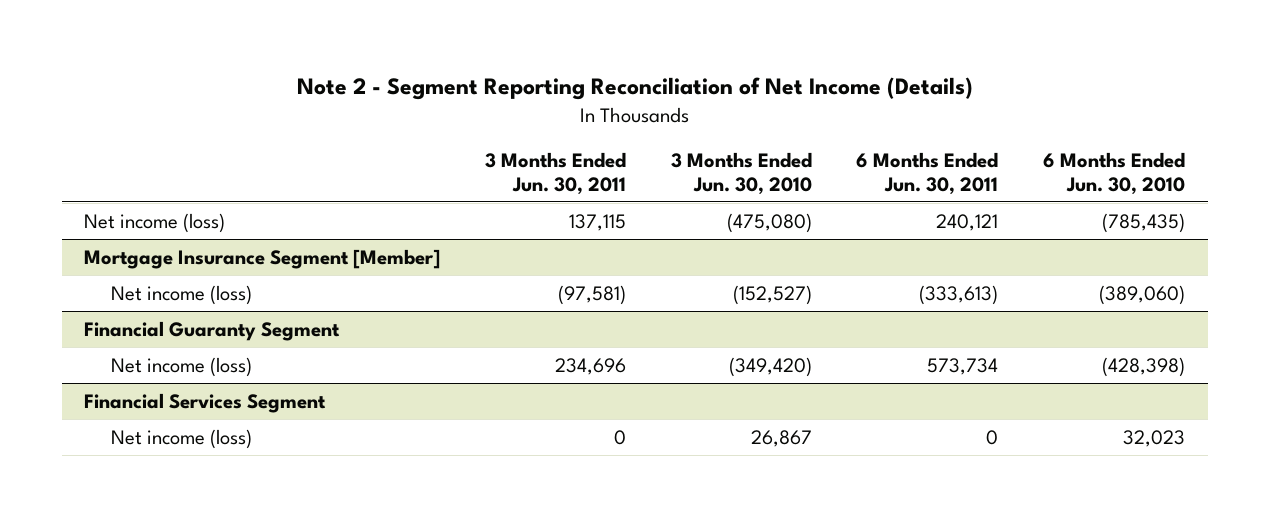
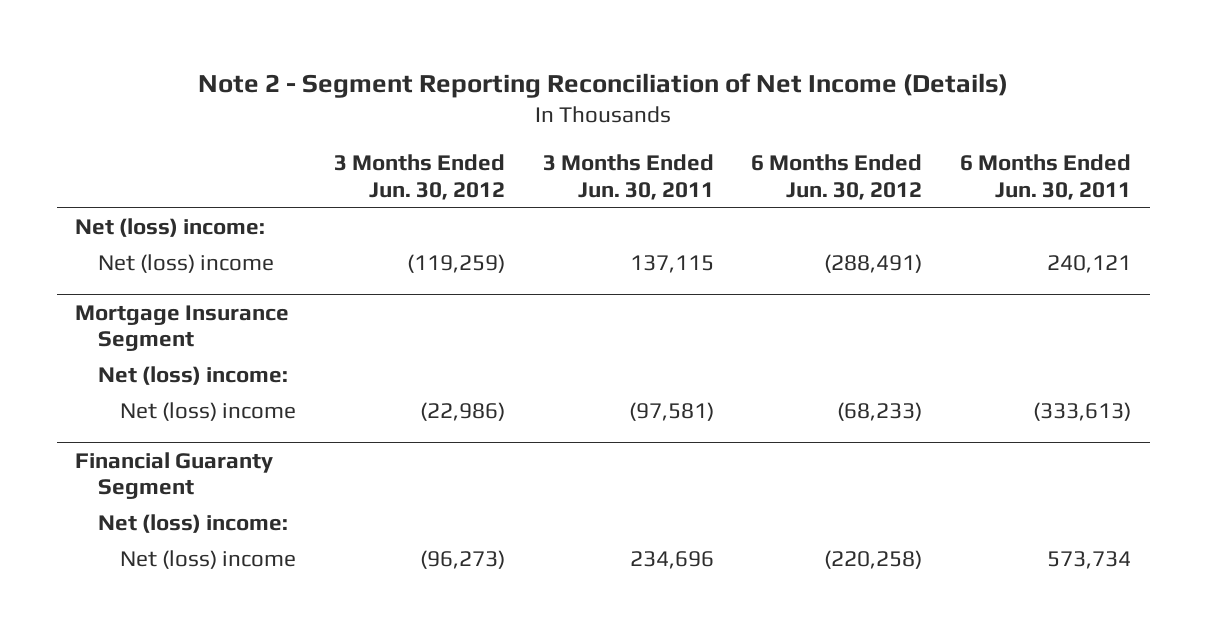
- | 3 Months Ended Jun. 30, 2011 | 3 Months Ended Jun. 30, 2010 | 6 Months Ended Jun. 30, 2011 | 6 Months Ended Jun. 30, 2010
+ | 3 Months Ended Jun. 30, 2012 | 3 Months Ended Jun. 30, 2011 | 6 Months Ended Jun. 30, 2012 | 6 Months Ended Jun. 30, 2011
- Net income (loss) | 137,115 | (475,080) | 240,121 | (785,435)
- Mortgage Insurance Segment [Member]
- Net income (loss) | (97,581) | (152,527) | (333,613) | (389,060)
+ Net (loss) income:
+ Net (loss) income | (119,259) | 137,115 | (288,491) | 240,121
+ Mortgage Insurance Segment
+ Net (loss) income:
+ Net (loss) income | (22,986) | (97,581) | (68,233) | (333,613)
@ Financial Guaranty Segment
- Net income (loss) | 234,696 | (349,420) | 573,734 | (428,398)
- Financial Services Segment
- Net income (loss) | 0 | 26,867 | 0 | 32,023
@ Financial Guaranty Segment
+ Net (loss) income:
+ Net (loss) income | (96,273) | 234,696 | (220,258) | 573,734

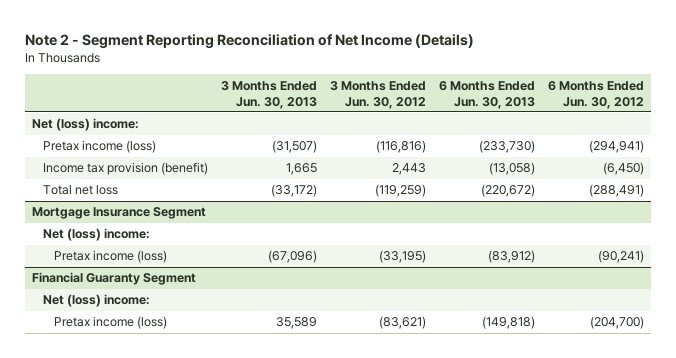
- | 3 Months Ended Jun. 30, 2012 | 3 Months Ended Jun. 30, 2011 | 6 Months Ended Jun. 30, 2012 | 6 Months Ended Jun. 30, 2011
+ | 3 Months Ended Jun. 30, 2013 | 3 Months Ended Jun. 30, 2012 | 6 Months Ended Jun. 30, 2013 | 6 Months Ended Jun. 30, 2012
- Net (loss) income | (119,259) | 137,115 | (288,491) | 240,121
+ Pretax income (loss) | (31,507) | (116,816) | (233,730) | (294,941)
+ Income tax provision (benefit) | 1,665 | 2,443 | (13,058) | (6,450)
+ Total net loss | (33,172) | (119,259) | (220,672) | (288,491)
@ Mortgage Insurance Segment
- Net (loss) income | (22,986) | (97,581) | (68,233) | (333,613)
+ Pretax income (loss) | (67,096) | (33,195) | (83,912) | (90,241)
@ Financial Guaranty Segment
- Net (loss) income | (96,273) | 234,696 | (220,258) | 573,734
+ Pretax income (loss) | 35,589 | (83,621) | (149,818) | (204,700)

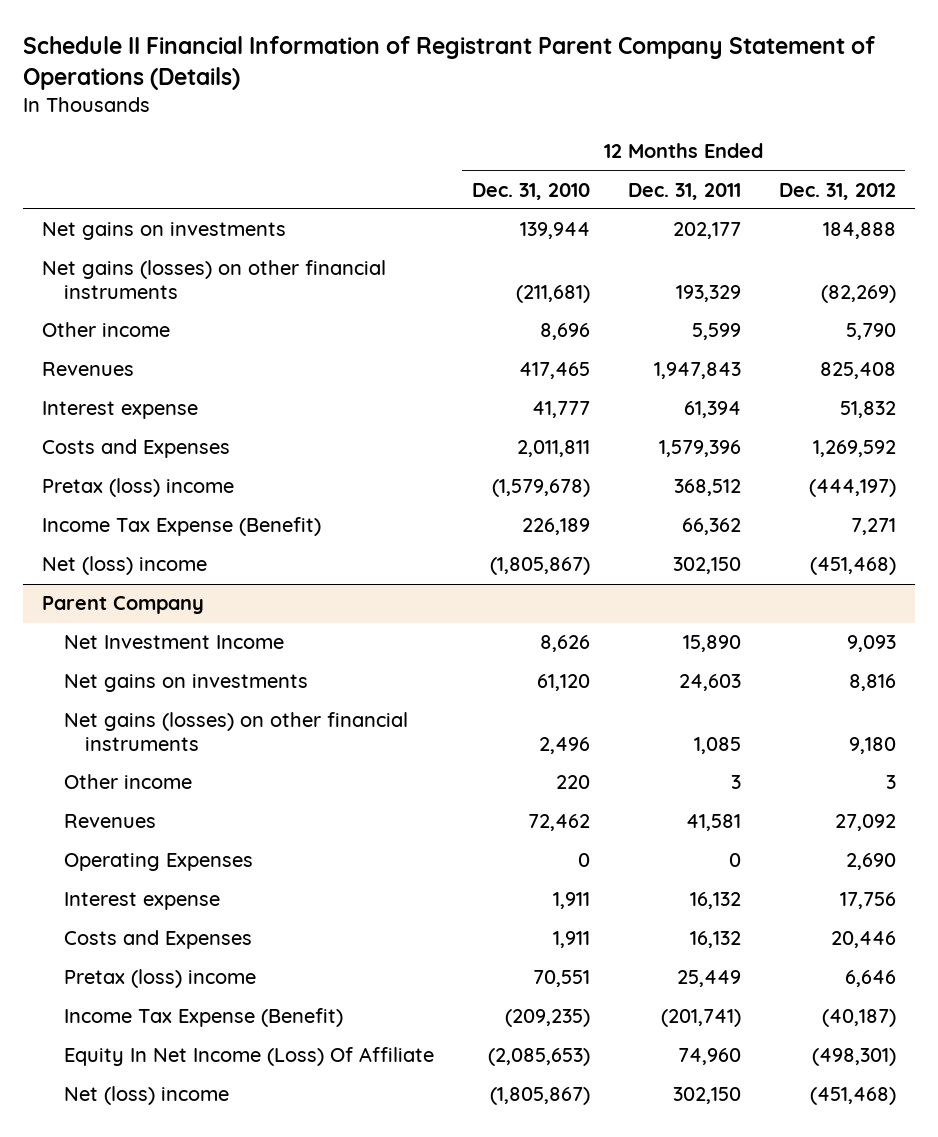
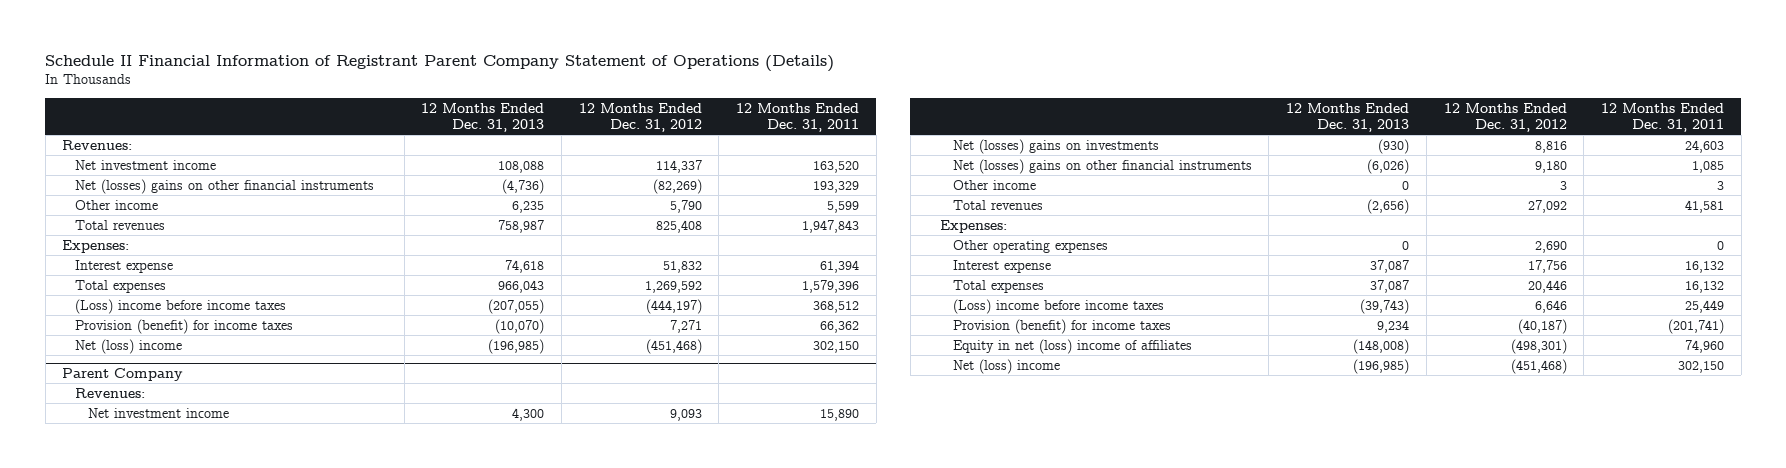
- | 12 Months Ended Dec. 31, 2010 | 12 Months Ended Dec. 31, 2011 | 12 Months Ended Dec. 31, 2012
+ | 12 Months Ended Dec. 31, 2013 | 12 Months Ended Dec. 31, 2012 | 12 Months Ended Dec. 31, 2011
- Net gains on investments | 139,944 | 202,177 | 184,888
- Net gains (losses) on other financial instruments | (211,681) | 193,329 | (82,269)
+ Revenues:
+ Net investment income | 108,088 | 114,337 | 163,520
+ Net (losses) gains on other financial instruments | (4,736) | (82,269) | 193,329
- Revenues | 417,465 | 1,947,843 | 825,408
+ Total revenues | 758,987 | 825,408 | 1,947,843
+ Expenses:
- Costs and Expenses | 2,011,811 | 1,579,396 | 1,269,592
- Pretax (loss) income | (1,579,678) | 368,512 | (444,197)
- Income Tax Expense (Benefit) | 226,189 | 66,362 | 7,271
+ Total expenses | 966,043 | 1,269,592 | 1,579,396
+ (Loss) income before income taxes | (207,055) | (444,197) | 368,512
+ Provision (benefit) for income taxes | (10,070) | 7,271 | 66,362
@ Parent Company
- Net Investment Income | 8,626 | 15,890 | 9,093
- Net gains on investments | 61,120 | 24,603 | 8,816
- Net gains (losses) on other financial instruments | 2,496 | 1,085 | 9,180
+ Revenues:
+ Net investment income | 4,300 | 9,093 | 15,890
+ Net (losses) gains on investments | (930) | 8,816 | 24,603
+ Net (losses) gains on other financial instruments | (6,026) | 9,180 | 1,085
- Revenues | 72,462 | 41,581 | 27,092
- Operating Expenses | 0 | 0 | 2,690
+ Total revenues | (2,656) | 27,092 | 41,581
+ Expenses:
+ Other operating expenses | 0 | 2,690 | 0
- Costs and Expenses | 1,911 | 16,132 | 20,446
- Pretax (loss) income | 70,551 | 25,449 | 6,646
- Income Tax Expense (Benefit) | (209,235) | (201,741) | (40,187)
- Equity In Net Income (Loss) Of Affiliate | (2,085,653) | 74,960 | (498,301)
+ Total expenses | 37,087 | 20,446 | 16,132
+ (Loss) income before income taxes | (39,743) | 6,646 | 25,449
+ Provision (benefit) for income taxes | 9,234 | (40,187) | (201,741)
+ Equity in net (loss) income of affiliates | (148,008) | (498,301) | 74,960

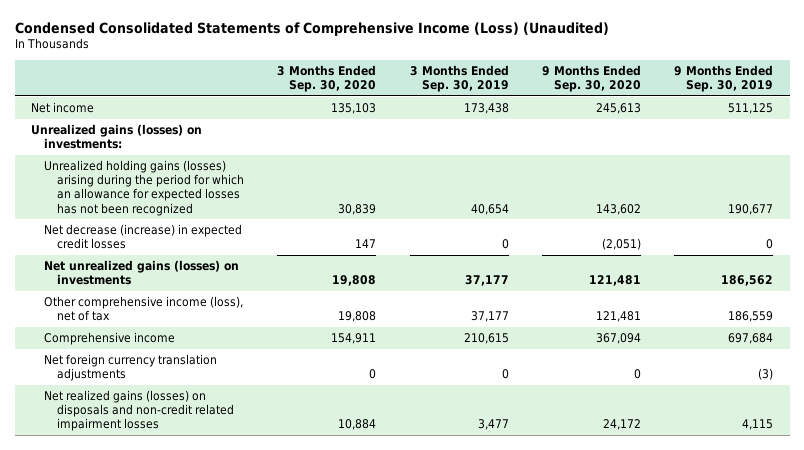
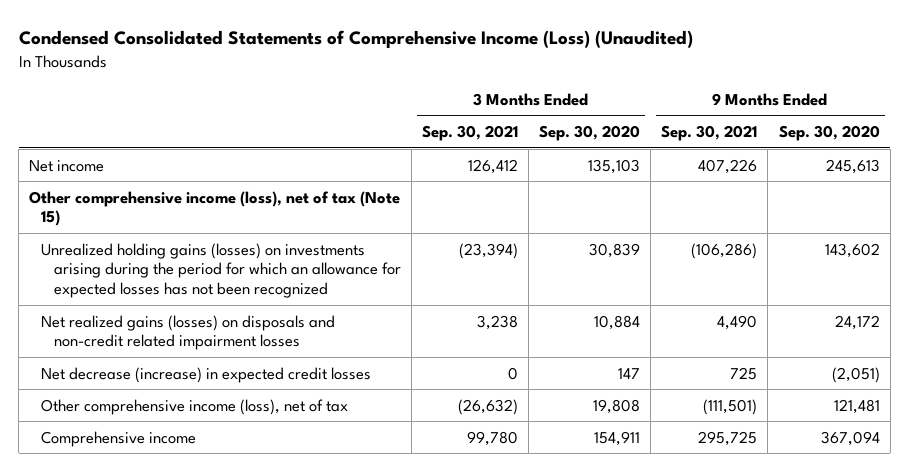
- | 3 Months Ended Sep. 30, 2020 | 3 Months Ended Sep. 30, 2019 | 9 Months Ended Sep. 30, 2020 | 9 Months Ended Sep. 30, 2019
+ | 3 Months Ended Sep. 30, 2021 | 3 Months Ended Sep. 30, 2020 | 9 Months Ended Sep. 30, 2021 | 9 Months Ended Sep. 30, 2020
- Unrealized gains (losses) on investments:
- Unrealized holding gains (losses) arising during the period for which an allowance for expected losses has not been recognized | 30,839 | 40,654 | 143,602 | 190,677
+ Other comprehensive income (loss), net of tax (Note 15)
+ Unrealized holding gains (losses) on investments arising during the period for which an allowance for expected losses has not been recognized | (23,394) | 30,839 | (106,286) | 143,602
moved up: Net realized gains (losses) on disposals and non-credit related impairment losses | 3,238 | 10,884 | 4,490 | 24,172
- Net unrealized gains (losses) on investments | 19,808 | 37,177 | 121,481 | 186,562
- Net foreign currency translation adjustments | 0 | 0 | 0 | (3)

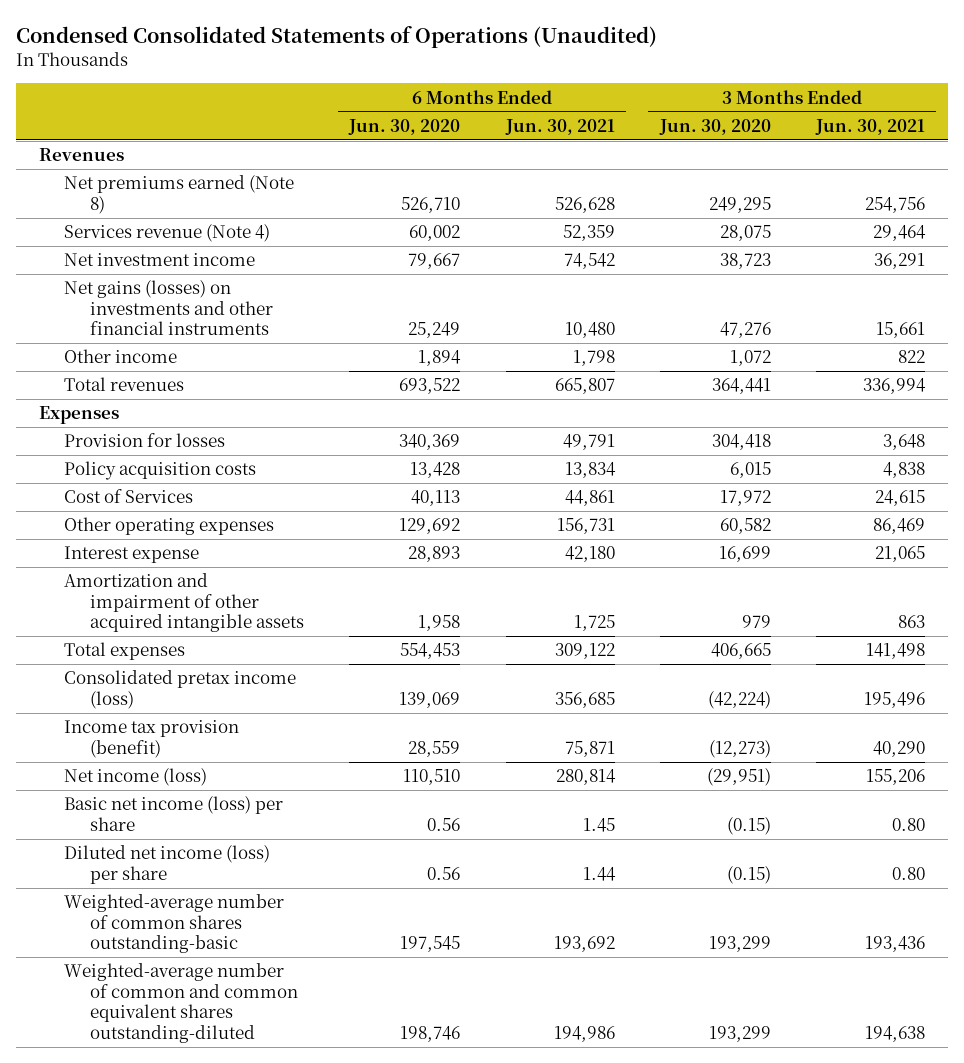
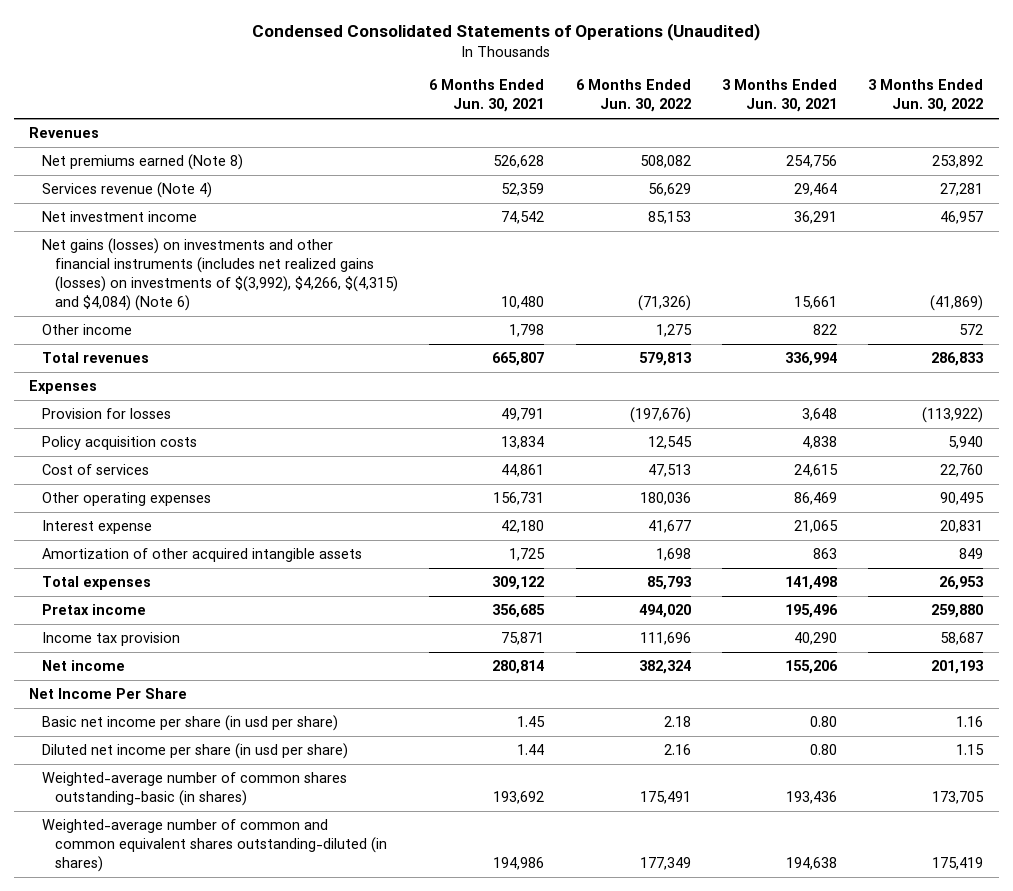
- | 6 Months Ended Jun. 30, 2020 | 6 Months Ended Jun. 30, 2021 | 3 Months Ended Jun. 30, 2020 | 3 Months Ended Jun. 30, 2021
+ | 6 Months Ended Jun. 30, 2021 | 6 Months Ended Jun. 30, 2022 | 3 Months Ended Jun. 30, 2021 | 3 Months Ended Jun. 30, 2022
- Net gains (losses) on investments and other financial instruments | 25,249 | 10,480 | 47,276 | 15,661
+ Net gains (losses) on investments and other financial instruments (includes net realized gains (losses) on investments of $(3,992), $4,266, $(4,315) and $4,084) (Note 6) | 10,480 | (71,326) | 15,661 | (41,869)
- Cost of Services | 40,113 | 44,861 | 17,972 | 24,615
+ Cost of services | 44,861 | 47,513 | 24,615 | 22,760
- Amortization and impairment of other acquired intangible assets | 1,958 | 1,725 | 979 | 863
+ Amortization of other acquired intangible assets | 1,725 | 1,698 | 863 | 849
- Consolidated pretax income (loss) | 139,069 | 356,685 | (42,224) | 195,496
- Income tax provision (benefit) | 28,559 | 75,871 | (12,273) | 40,290
- Net income (loss) | 110,510 | 280,814 | (29,951) | 155,206
- Basic net income (loss) per share | 0.56 | 1.45 | (0.15) | 0.80
- Diluted net income (loss) per share | 0.56 | 1.44 | (0.15) | 0.80
- Weighted-average number of common shares outstanding-basic | 197,545 | 193,692 | 193,299 | 193,436
- Weighted-average number of common and common equivalent shares outstanding-diluted | 198,746 | 194,986 | 193,299 | 194,638
+ Pretax income | 356,685 | 494,020 | 195,496 | 259,880
+ Income tax provision | 75,871 | 111,696 | 40,290 | 58,687
+ Net income | 280,814 | 382,324 | 155,206 | 201,193
+ Net Income Per Share
+ Basic net income per share (in usd per share) | 1.45 | 2.18 | 0.80 | 1.16
+ Diluted net income per share (in usd per share) | 1.44 | 2.16 | 0.80 | 1.15
+ Weighted-average number of common shares outstanding-basic (in shares) | 193,692 | 175,491 | 193,436 | 173,705
+ Weighted-average number of common and common equivalent shares outstanding-diluted (in shares) | 194,986 | 177,349 | 194,638 | 175,419

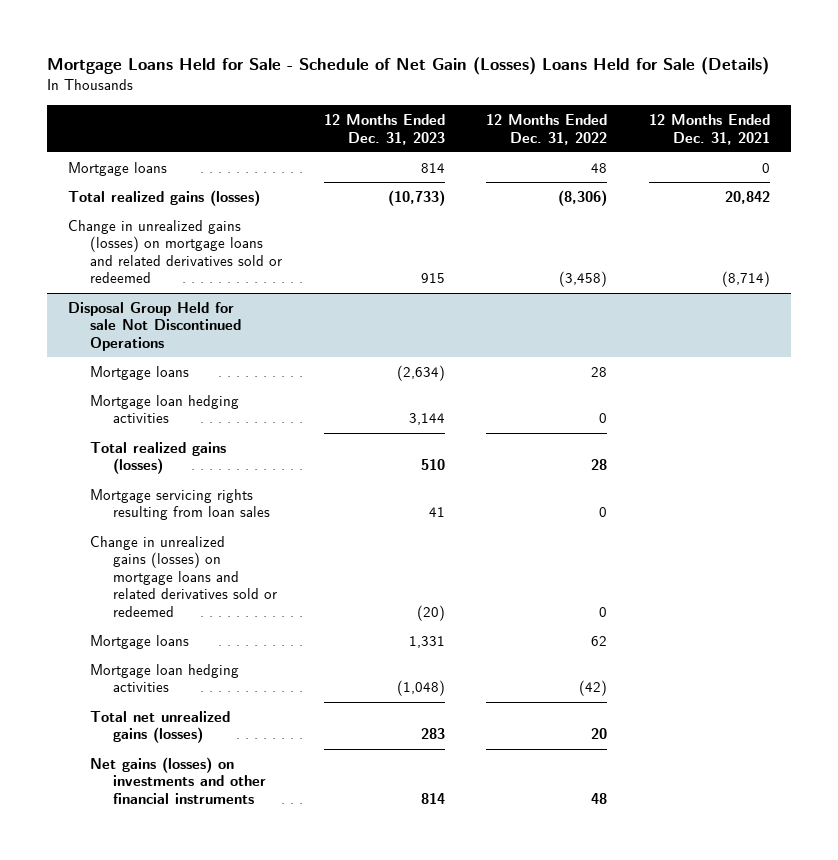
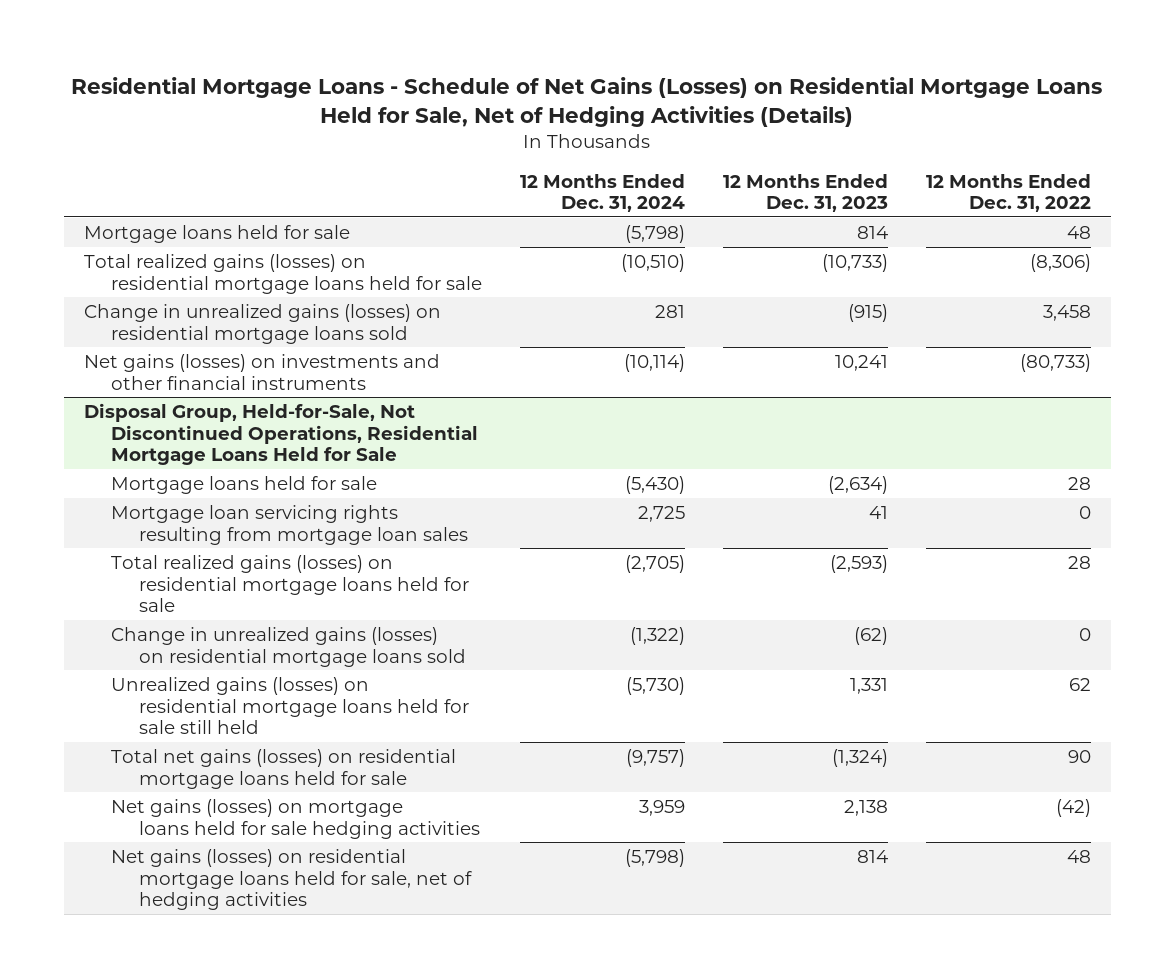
- Mortgage Loans Held for Sale - Schedule of Net Gain (Losses) Loans Held for Sale (Details)
+ Residential Mortgage Loans - Schedule of Net Gains (Losses) on Residential Mortgage Loans Held for Sale, Net of Hedging Activities (Details)
- | 12 Months Ended Dec. 31, 2023 | 12 Months Ended Dec. 31, 2022 | 12 Months Ended Dec. 31, 2021
+ | 12 Months Ended Dec. 31, 2024 | 12 Months Ended Dec. 31, 2023 | 12 Months Ended Dec. 31, 2022
- Mortgage loans | 814 | 48 | 0
- Total realized gains (losses) | (10,733) | (8,306) | 20,842
- Change in unrealized gains (losses) on mortgage loans and related derivatives sold or redeemed | 915 | (3,458) | (8,714)
- Disposal Group Held for sale Not Discontinued Operations
- Mortgage loans | (2,634) | 28 |
- Mortgage loan hedging activities | 3,144 | 0 |
- Total realized gains (losses) | 510 | 28 |
- Mortgage servicing rights resulting from loan sales | 41 | 0 |
- Change in unrealized gains (losses) on mortgage loans and related derivatives sold or redeemed | (20) | 0 |
- Mortgage loans | 1,331 | 62 |
- Mortgage loan hedging activities | (1,048) | (42) |
- Total net unrealized gains (losses) | 283 | 20 |
- Net gains (losses) on investments and other financial instruments | 814 | 48 |
+ Mortgage loans held for sale | (5,798) | 814 | 48
+ Total realized gains (losses) on residential mortgage loans held for sale | (10,510) | (10,733) | (8,306)
+ Change in unrealized gains (losses) on residential mortgage loans sold | 281 | (915) | 3,458
+ Net gains (losses) on investments and other financial instruments | (10,114) | 10,241 | (80,733)
+ Disposal Group, Held-for-Sale, Not Discontinued Operations, Residential Mortgage Loans Held for Sale
+ Mortgage loans held for sale | (5,430) | (2,634) | 28
+ Mortgage loan servicing rights resulting from mortgage loan sales | 2,725 | 41 | 0
+ Total realized gains (losses) on residential mortgage loans held for sale | (2,705) | (2,593) | 28
+ Change in unrealized gains (losses) on residential mortgage loans sold | (1,322) | (62) | 0
+ Unrealized gains (losses) on residential mortgage loans held for sale still held | (5,730) | 1,331 | 62
+ Total net gains (losses) on residential mortgage loans held for sale | (9,757) | (1,324) | 90
+ Net gains (losses) on mortgage loans held for sale hedging activities | 3,959 | 2,138 | (42)
+ Net gains (losses) on residential mortgage loans held for sale, net of hedging activities | (5,798) | 814 | 48

